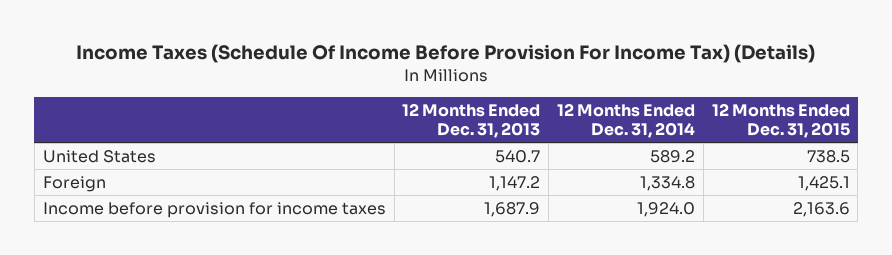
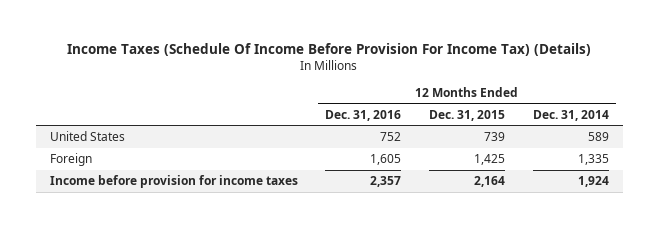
- | 12 Months Ended Dec. 31, 2013 | 12 Months Ended Dec. 31, 2014 | 12 Months Ended Dec. 31, 2015
+ | 12 Months Ended Dec. 31, 2016 | 12 Months Ended Dec. 31, 2015 | 12 Months Ended Dec. 31, 2014
- United States | 540.7 | 589.2 | 738.5
- Foreign | 1,147.2 | 1,334.8 | 1,425.1
- Income before provision for income taxes | 1,687.9 | 1,924.0 | 2,163.6
+ United States | 752 | 739 | 589
+ Foreign | 1,605 | 1,425 | 1,335
+ Income before provision for income taxes | 2,357 | 2,164 | 1,924

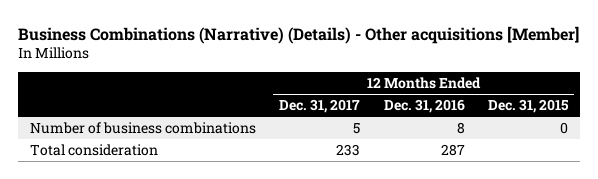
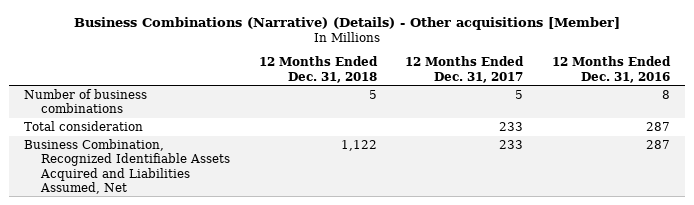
- | 12 Months Ended Dec. 31, 2017 | 12 Months Ended Dec. 31, 2016 | 12 Months Ended Dec. 31, 2015
+ | 12 Months Ended Dec. 31, 2018 | 12 Months Ended Dec. 31, 2017 | 12 Months Ended Dec. 31, 2016
+ Business Combination, Recognized Identifiable Assets Acquired and Liabilities Assumed, Net | 1,122 | 233 | 287

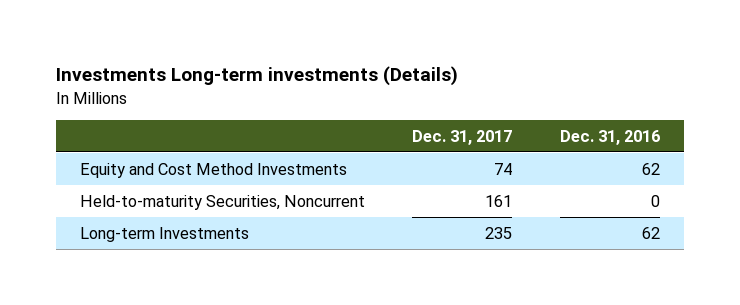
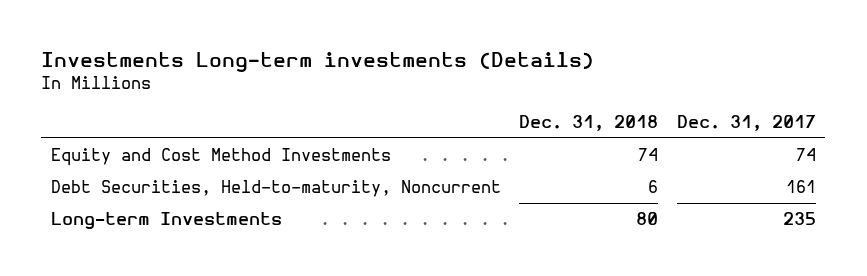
- | Dec. 31, 2017 | Dec. 31, 2016
+ | Dec. 31, 2018 | Dec. 31, 2017
- Held-to-maturity Securities, Noncurrent | 161 | 0
+ Debt Securities, Held-to-maturity, Noncurrent | 6 | 161

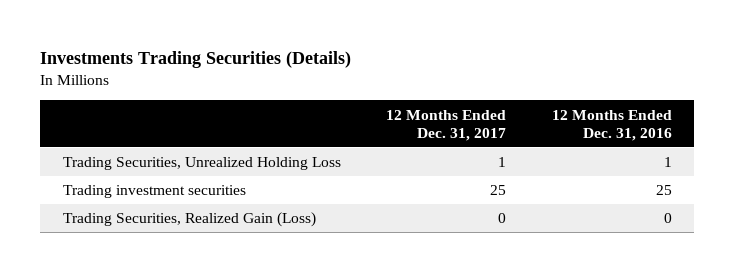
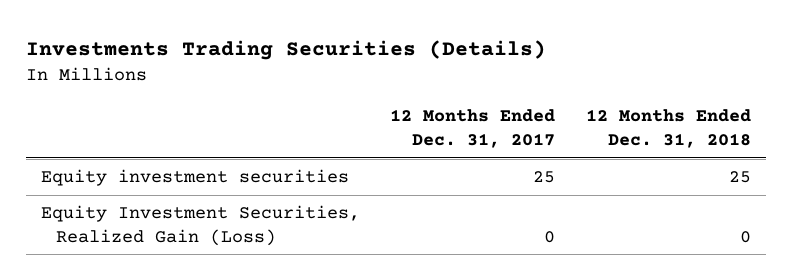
- | 12 Months Ended Dec. 31, 2017 | 12 Months Ended Dec. 31, 2016
+ | 12 Months Ended Dec. 31, 2017 | 12 Months Ended Dec. 31, 2018
- Trading Securities, Unrealized Holding Loss | 1 | 1
- Trading investment securities | 25 | 25
- Trading Securities, Realized Gain (Loss) | 0 | 0
+ Equity investment securities | 25 | 25
+ Equity Investment Securities, Realized Gain (Loss) | 0 | 0

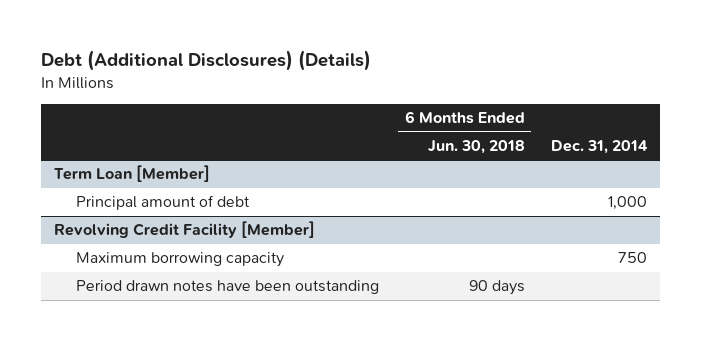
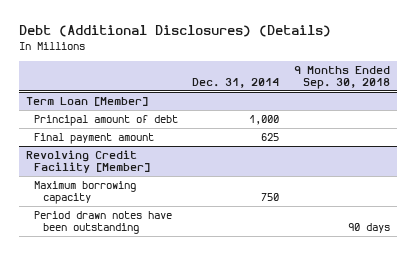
- | 6 Months Ended Jun. 30, 2018 | Dec. 31, 2014
+ | Dec. 31, 2014 | 9 Months Ended Sep. 30, 2018
@ Term Loan [Member]
+ Final payment amount | 625 |

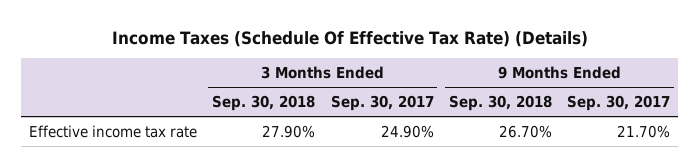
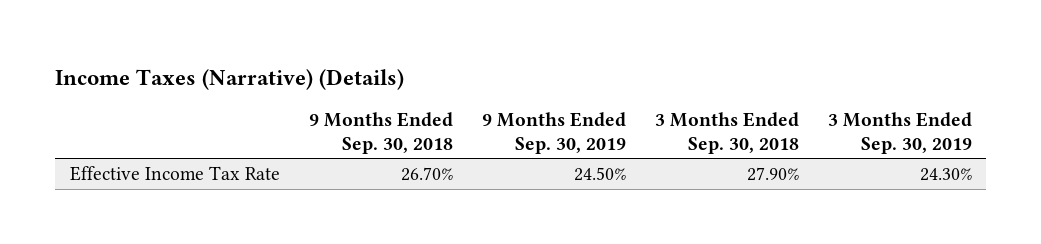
- Income Taxes (Schedule Of Effective Tax Rate) (Details)
+ Income Taxes (Narrative) (Details)
- | 3 Months Ended Sep. 30, 2018 | 3 Months Ended Sep. 30, 2017 | 9 Months Ended Sep. 30, 2018 | 9 Months Ended Sep. 30, 2017
+ | 9 Months Ended Sep. 30, 2018 | 9 Months Ended Sep. 30, 2019 | 3 Months Ended Sep. 30, 2018 | 3 Months Ended Sep. 30, 2019
- Effective income tax rate | 27.90% | 24.90% | 26.70% | 21.70%
+ Effective Income Tax Rate | 26.70% | 24.50% | 27.90% | 24.30%

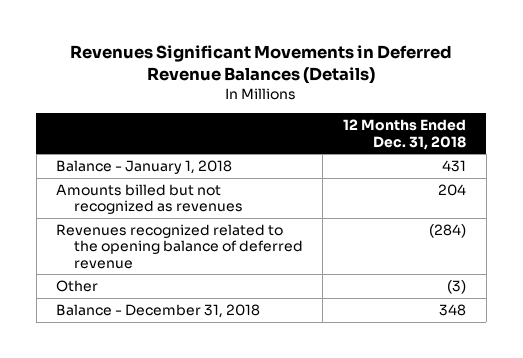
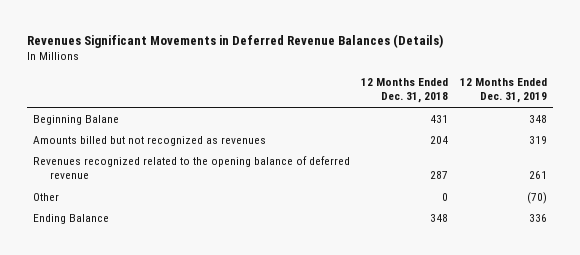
- | 12 Months Ended Dec. 31, 2018
+ | 12 Months Ended Dec. 31, 2018 | 12 Months Ended Dec. 31, 2019
- Balance - January 1, 2018 | 431
+ Beginning Balane | 431 | 348
- Revenues recognized related to the opening balance of deferred revenue | (284)
- Other | (3)
- Balance - December 31, 2018 | 348
+ Revenues recognized related to the opening balance of deferred revenue | 287 | 261
+ Other | 0 | (70)
+ Ending Balance | 348 | 336

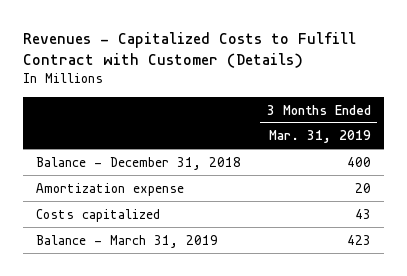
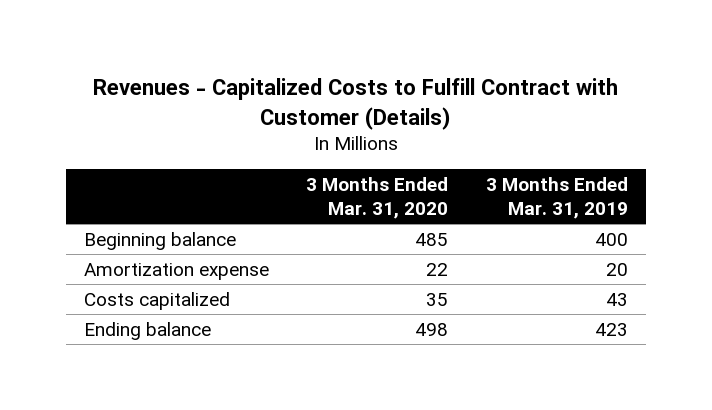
- | 3 Months Ended Mar. 31, 2019
+ | 3 Months Ended Mar. 31, 2020 | 3 Months Ended Mar. 31, 2019
- Balance - December 31, 2018 | 400
+ Beginning balance | 485 | 400
- Balance - March 31, 2019 | 423
+ Ending balance | 498 | 423

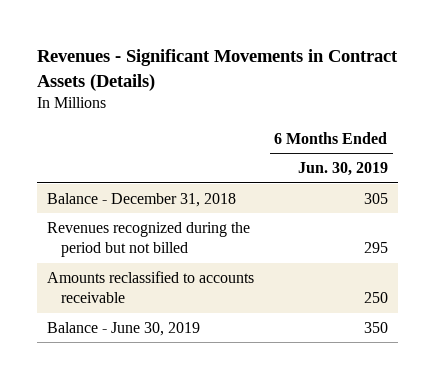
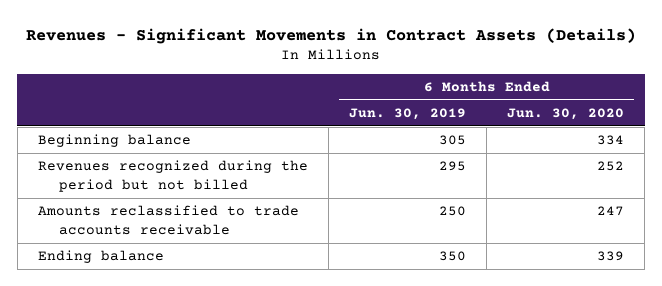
- | 6 Months Ended Jun. 30, 2019
+ | 6 Months Ended Jun. 30, 2019 | 6 Months Ended Jun. 30, 2020
- Balance - December 31, 2018 | 305
+ Beginning balance | 305 | 334
- Amounts reclassified to accounts receivable | 250
- Balance - June 30, 2019 | 350
+ Amounts reclassified to trade accounts receivable | 250 | 247
+ Ending balance | 350 | 339

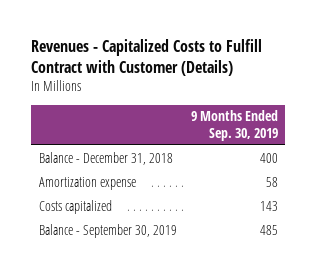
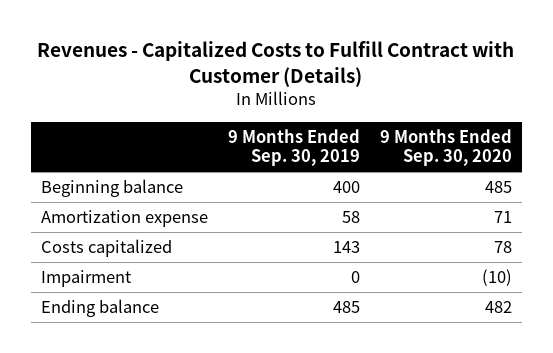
- | 9 Months Ended Sep. 30, 2019
+ | 9 Months Ended Sep. 30, 2019 | 9 Months Ended Sep. 30, 2020
- Balance - December 31, 2018 | 400
+ Beginning balance | 400 | 485
- Balance - September 30, 2019 | 485
+ Impairment | 0 | (10)
+ Ending balance | 485 | 482

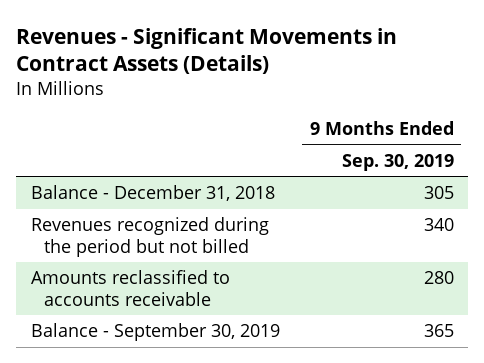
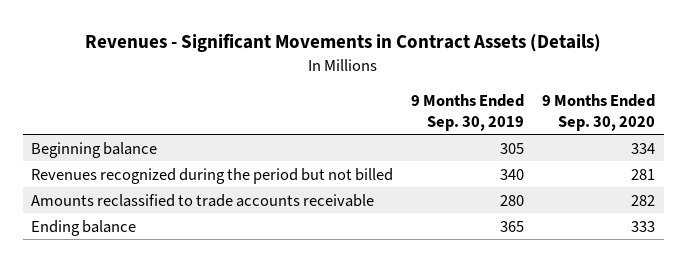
- | 9 Months Ended Sep. 30, 2019
+ | 9 Months Ended Sep. 30, 2019 | 9 Months Ended Sep. 30, 2020
- Balance - December 31, 2018 | 305
+ Beginning balance | 305 | 334
- Amounts reclassified to accounts receivable | 280
- Balance - September 30, 2019 | 365
+ Amounts reclassified to trade accounts receivable | 280 | 282
+ Ending balance | 365 | 333

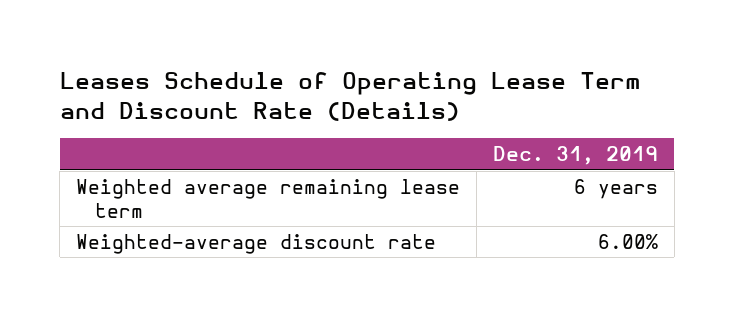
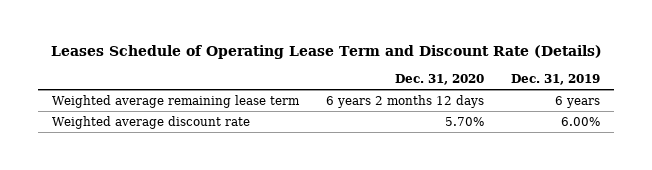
- | Dec. 31, 2019
+ | Dec. 31, 2020 | Dec. 31, 2019
- Weighted-average discount rate | 6.00%
+ Weighted average discount rate | 5.70% | 6.00%

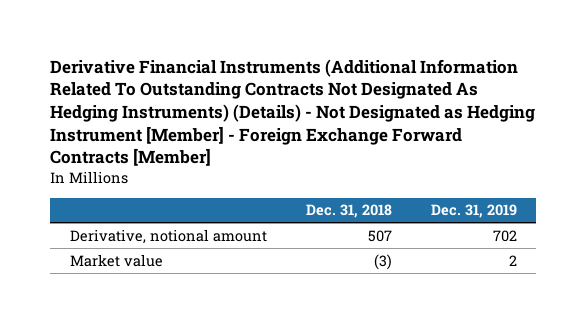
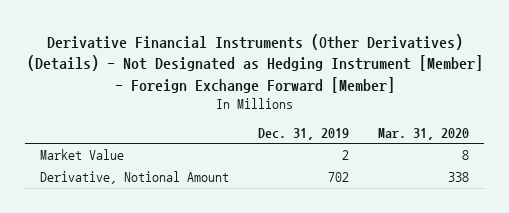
- Derivative Financial Instruments (Additional Information Related To Outstanding Contracts Not Designated As Hedging Instruments) (Details) - Not Designated as Hedging Instrument [Member] - Foreign Exchange Forward Contracts [Member]
+ Derivative Financial Instruments (Other Derivatives) (Details) - Not Designated as Hedging Instrument [Member] - Foreign Exchange Forward [Member]
- | Dec. 31, 2018 | Dec. 31, 2019
+ | Dec. 31, 2019 | Mar. 31, 2020
- Derivative, notional amount | 507 | 702
- Market value | (3) | 2
+ Market Value | 2 | 8
+ Derivative, Notional Amount | 702 | 338

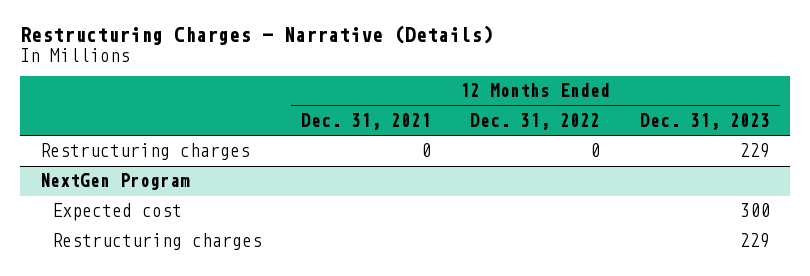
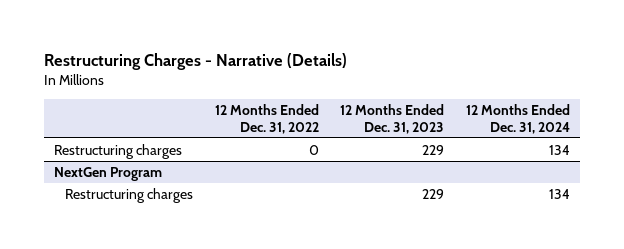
- | 12 Months Ended Dec. 31, 2021 | 12 Months Ended Dec. 31, 2022 | 12 Months Ended Dec. 31, 2023
+ | 12 Months Ended Dec. 31, 2022 | 12 Months Ended Dec. 31, 2023 | 12 Months Ended Dec. 31, 2024
@ NextGen Program
- Expected cost | | | 300

